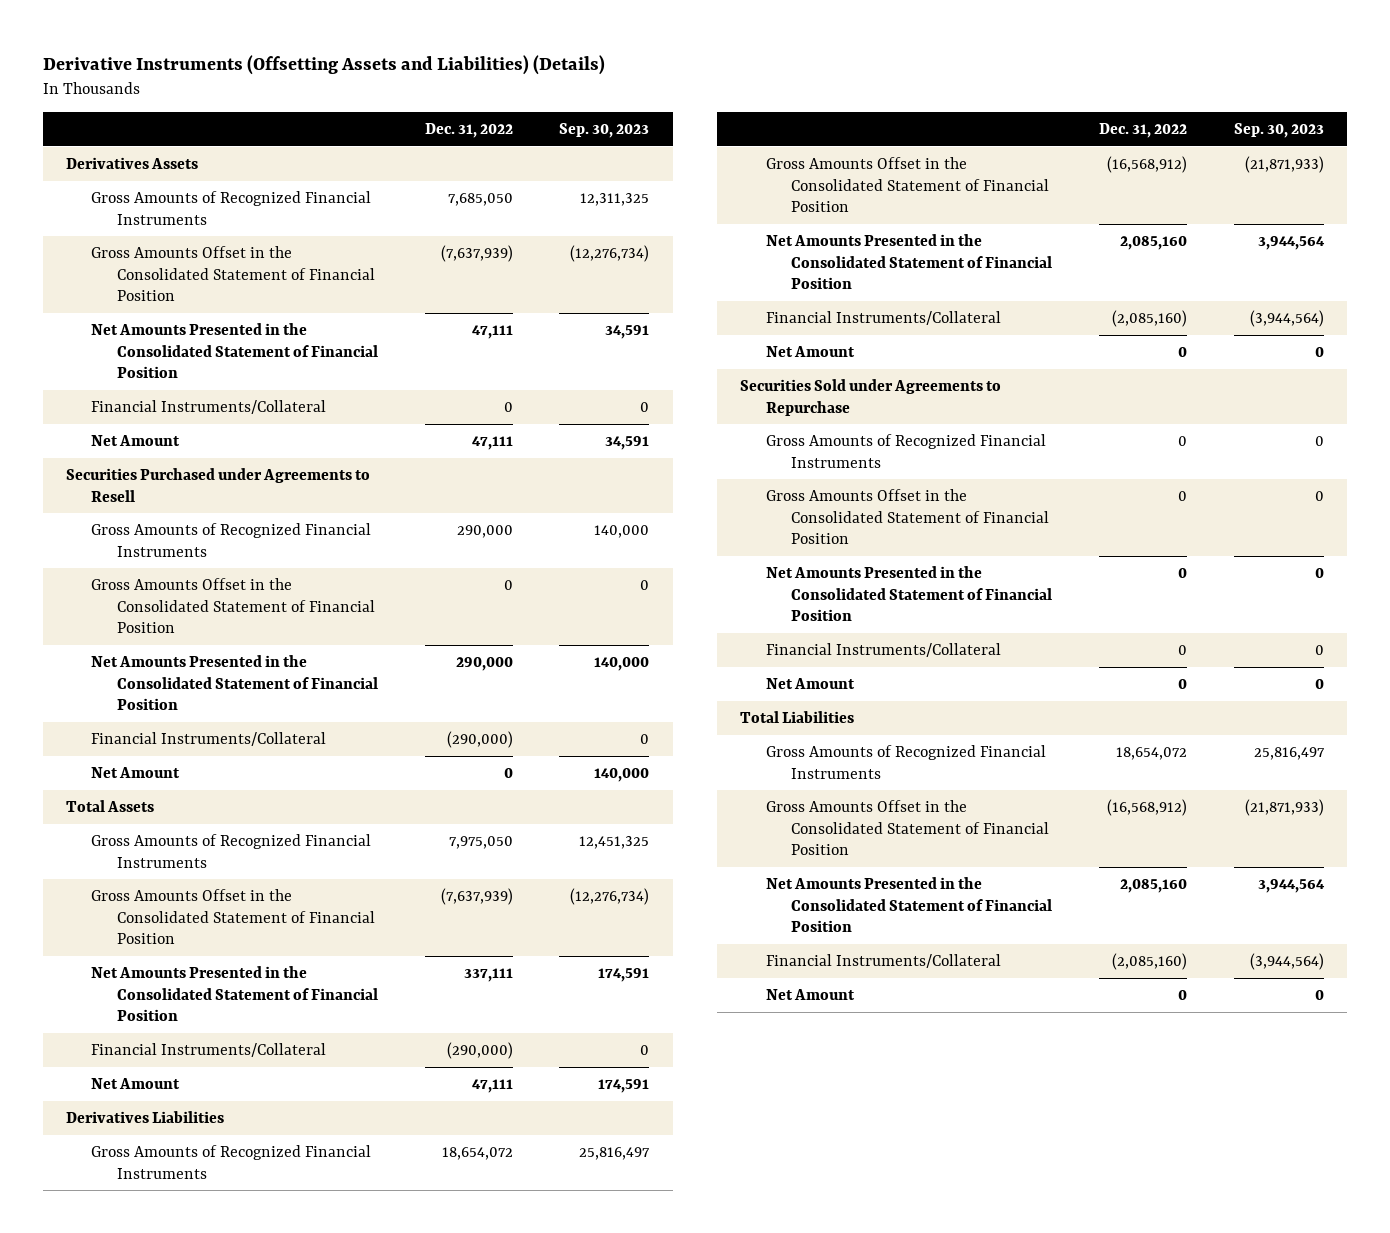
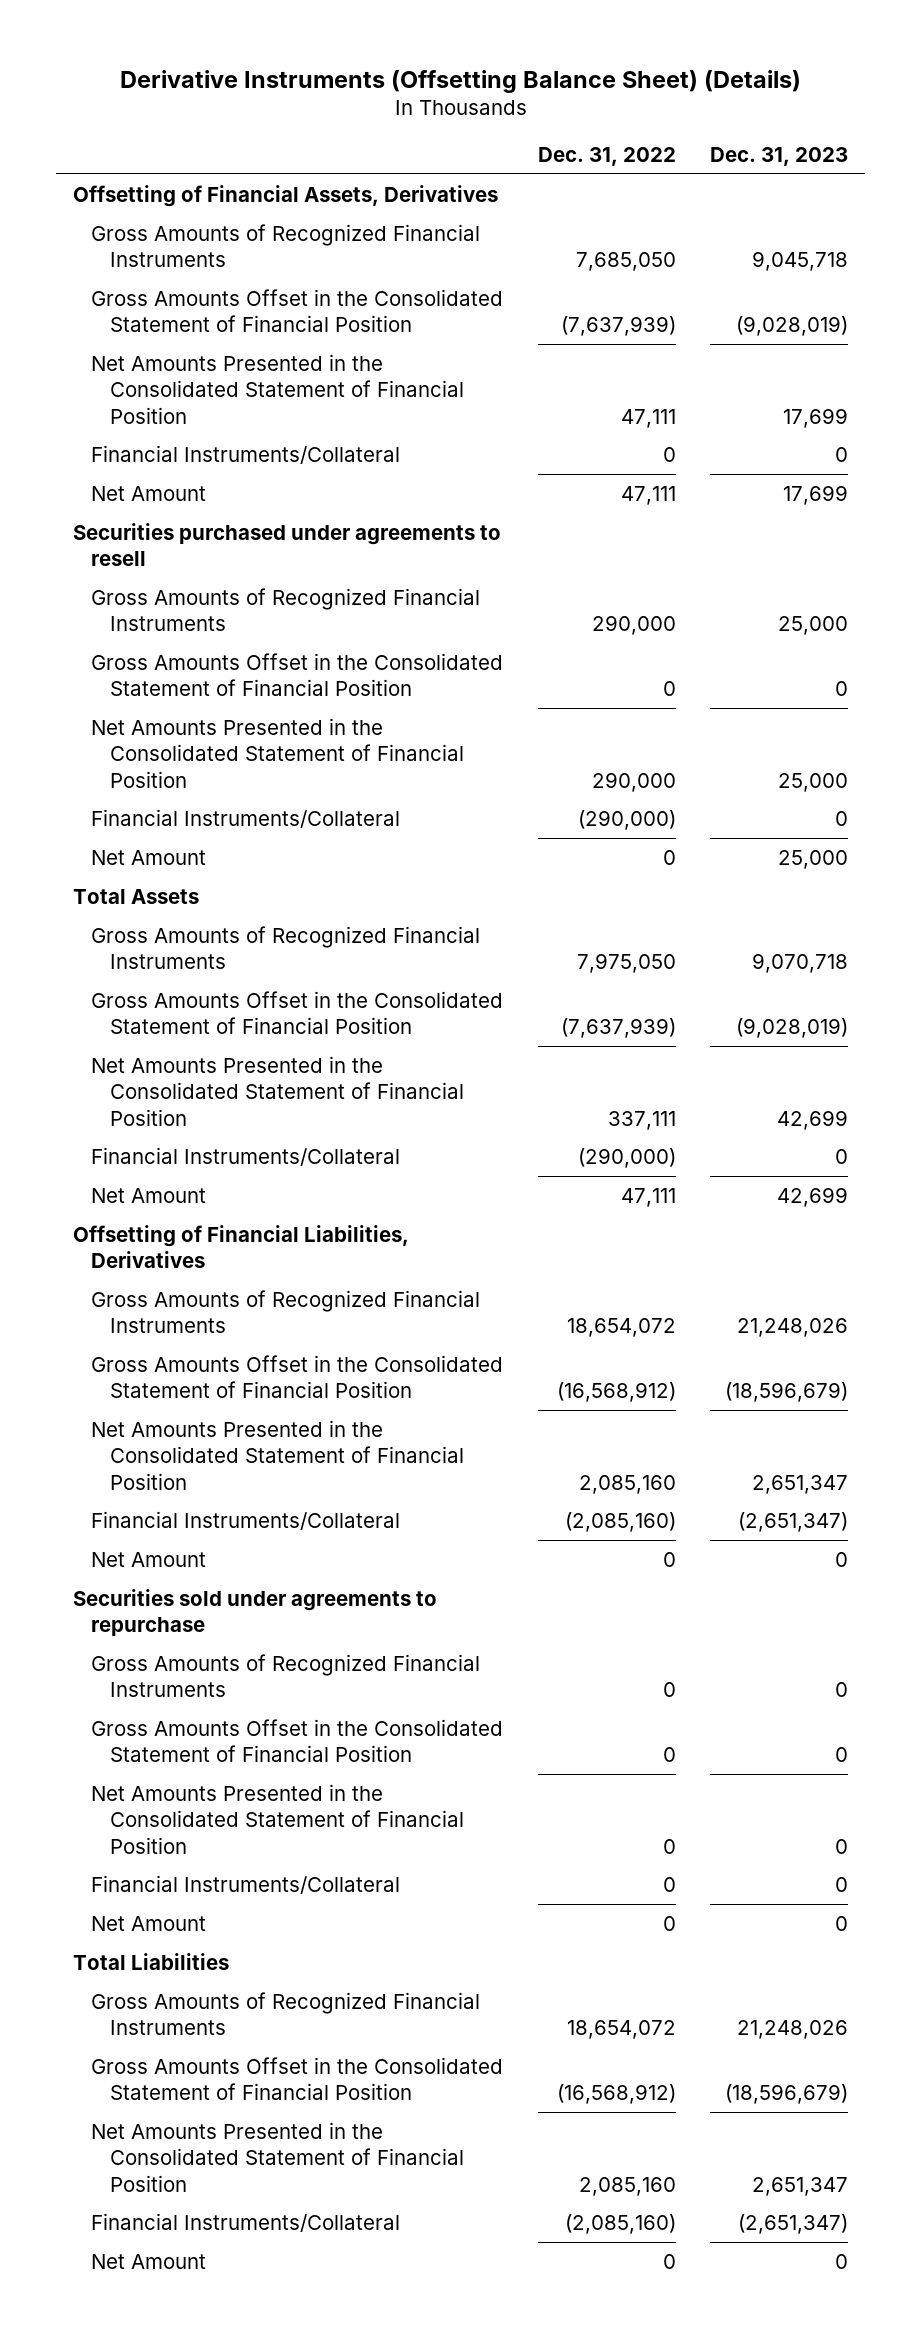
- Derivative Instruments (Offsetting Assets and Liabilities) (Details)
+ Derivative Instruments (Offsetting Balance Sheet) (Details)
- | Dec. 31, 2022 | Sep. 30, 2023
+ | Dec. 31, 2022 | Dec. 31, 2023
- Derivatives Assets
+ Offsetting of Financial Assets, Derivatives
- Securities Purchased under Agreements to Resell
+ Securities purchased under agreements to resell
- Derivatives Liabilities
+ Offsetting of Financial Liabilities, Derivatives
- Securities Sold under Agreements to Repurchase
+ Securities sold under agreements to repurchase

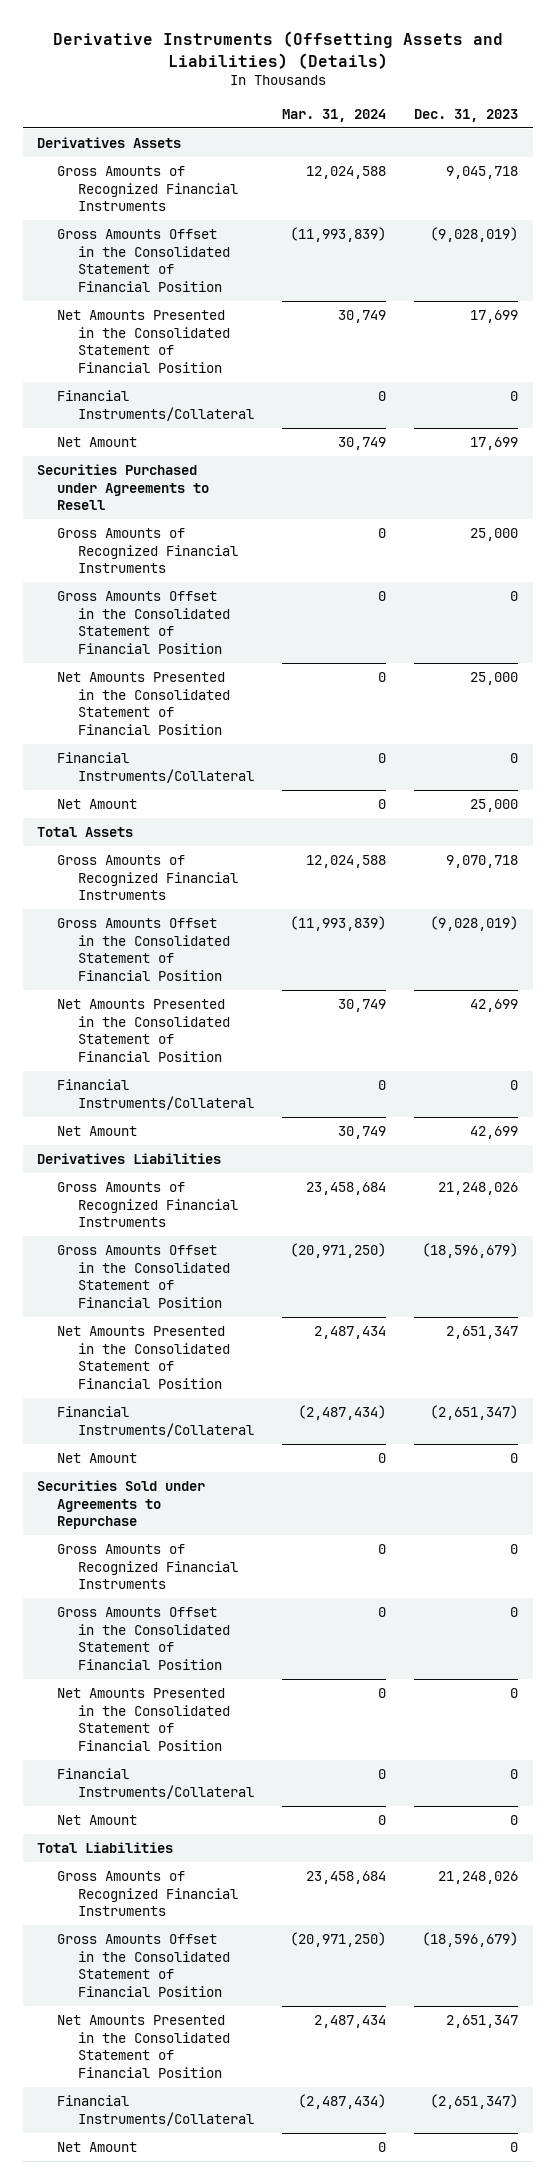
- Derivative Instruments (Offsetting Balance Sheet) (Details)
+ Derivative Instruments (Offsetting Assets and Liabilities) (Details)
- | Dec. 31, 2022 | Dec. 31, 2023
+ | Mar. 31, 2024 | Dec. 31, 2023
- Offsetting of Financial Assets, Derivatives
+ Derivatives Assets
- Securities purchased under agreements to resell
+ Securities Purchased under Agreements to Resell
- Offsetting of Financial Liabilities, Derivatives
+ Derivatives Liabilities
- Securities sold under agreements to repurchase
+ Securities Sold under Agreements to Repurchase

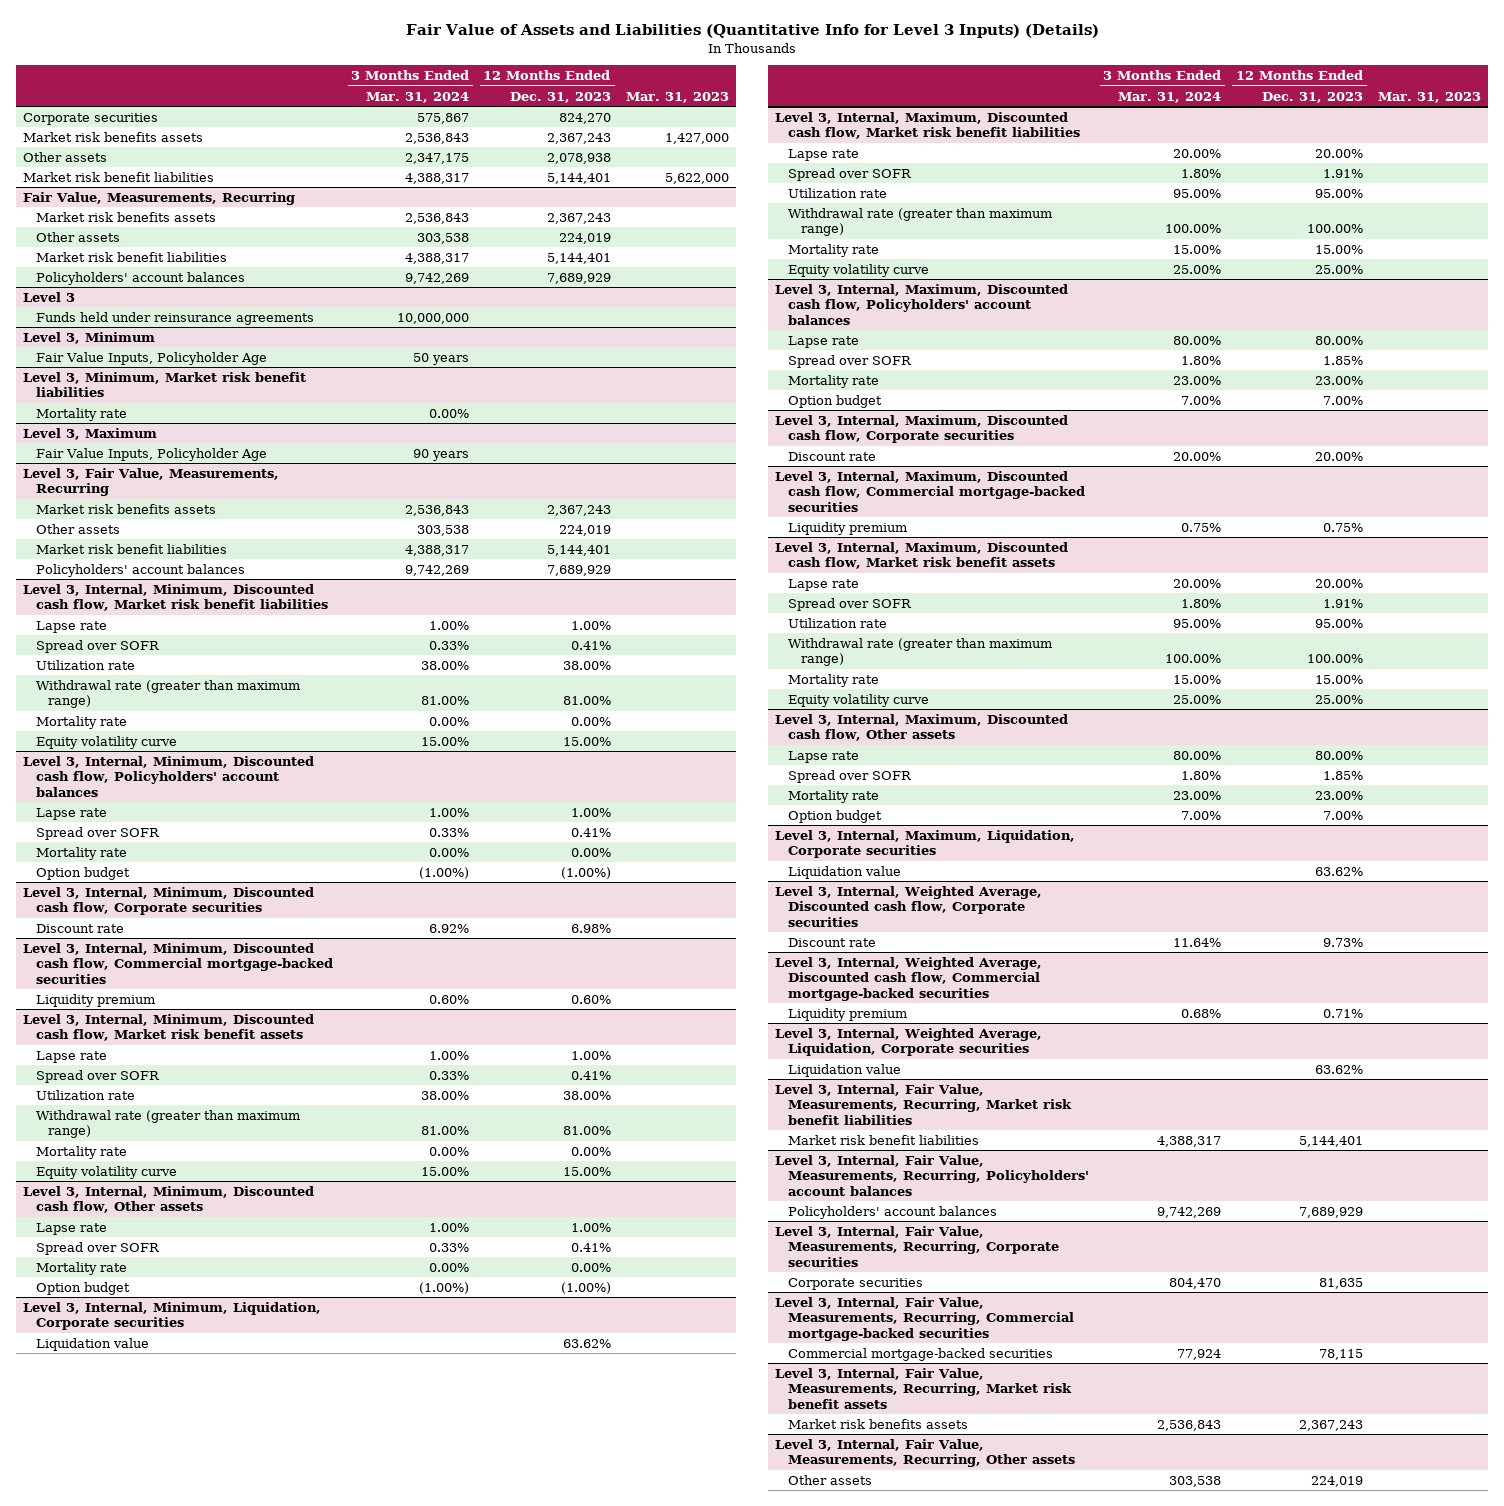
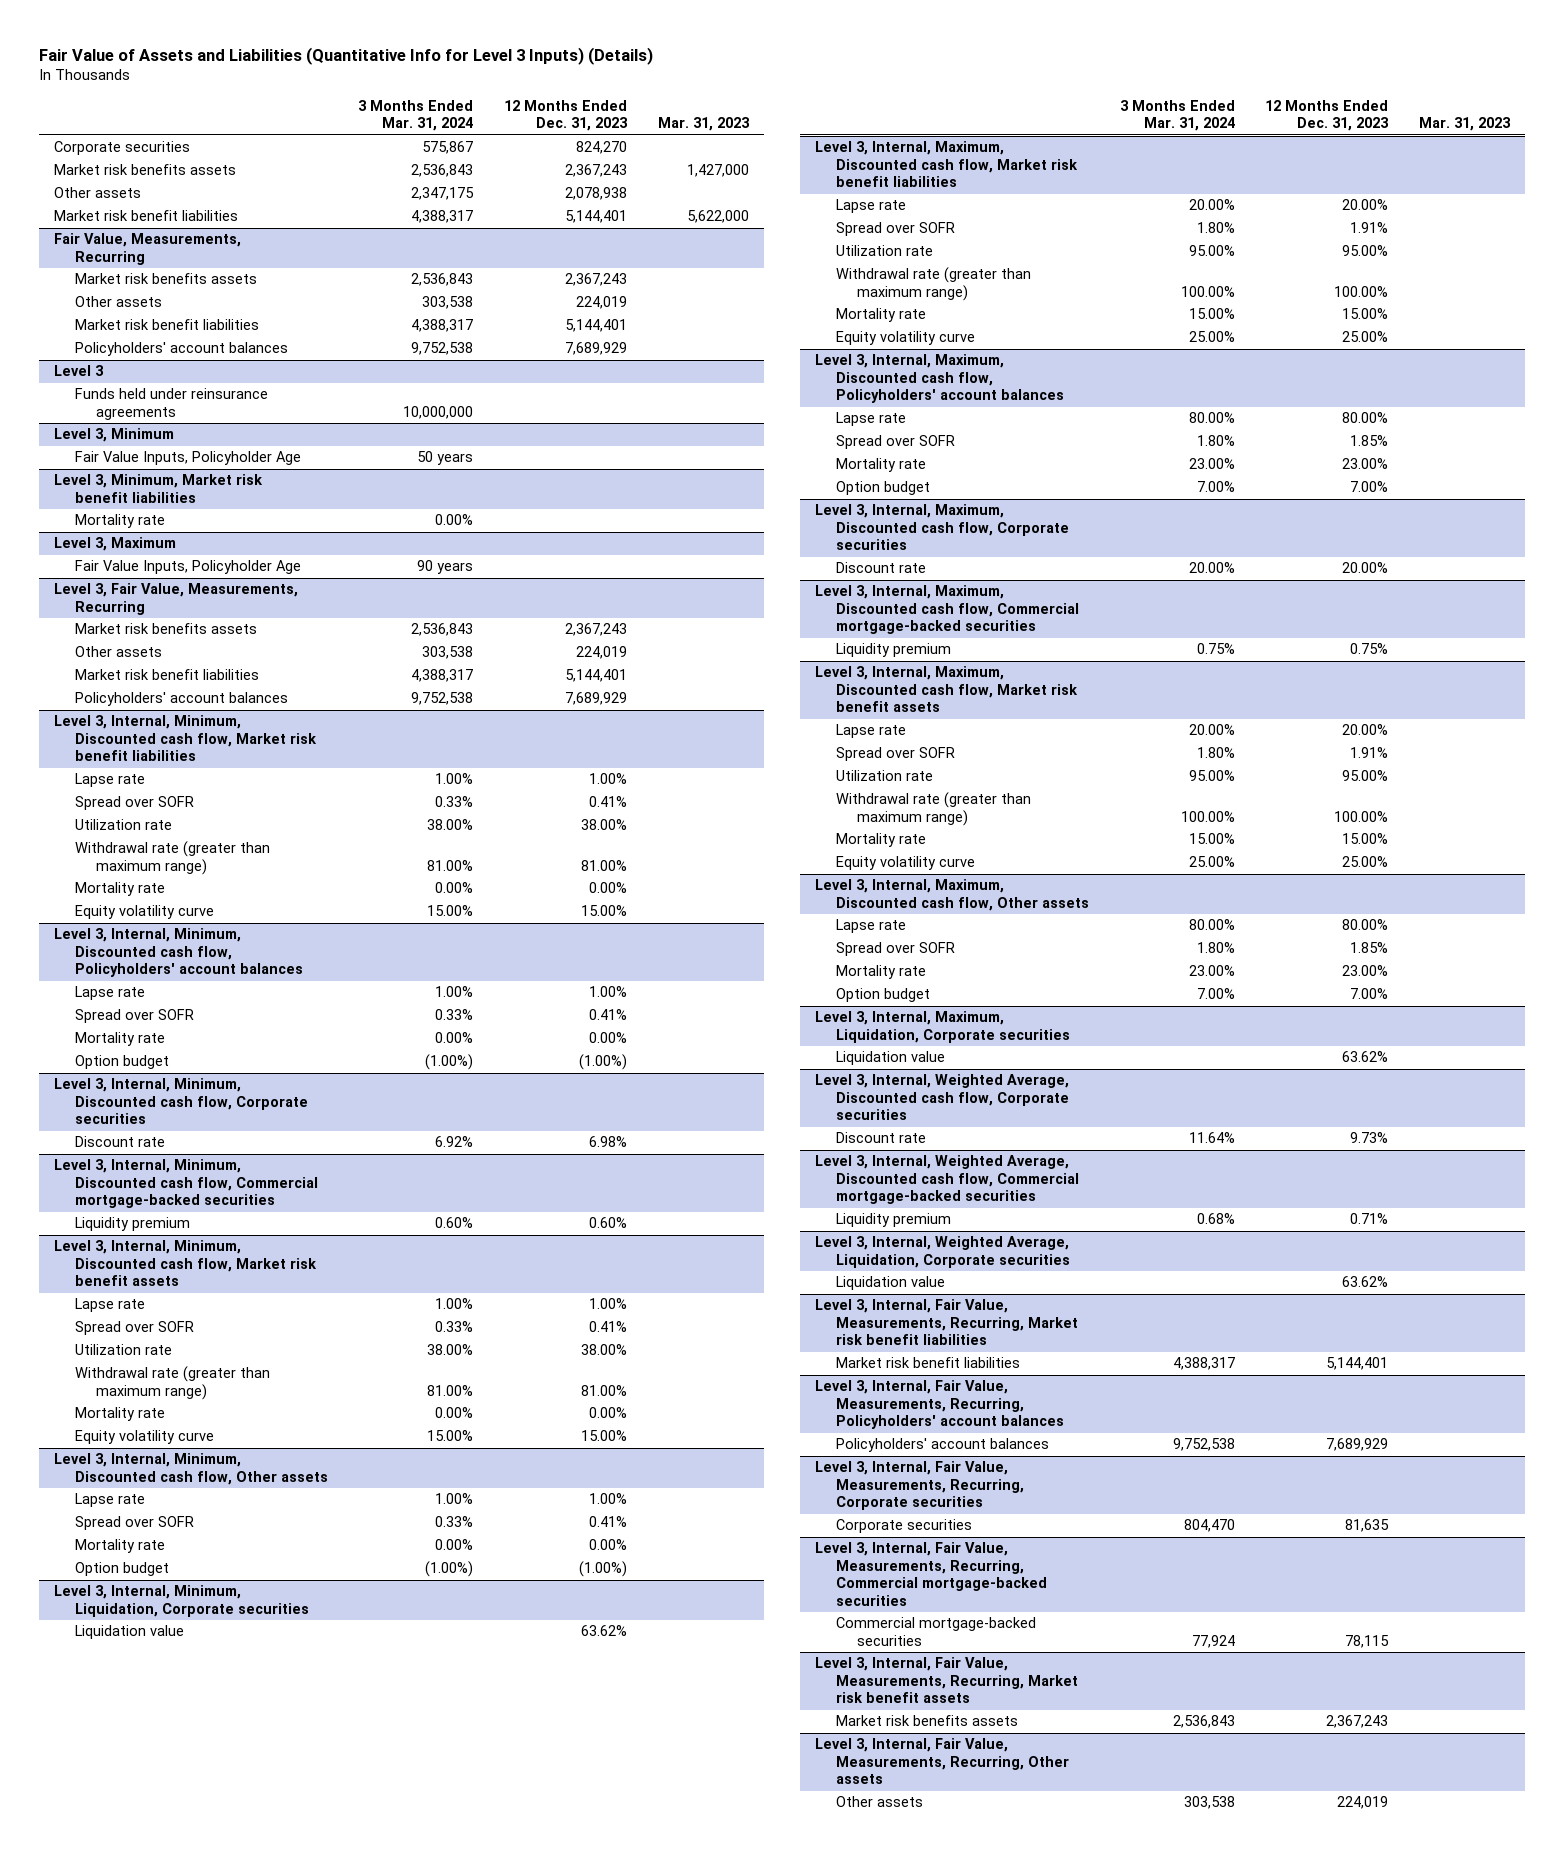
@ Fair Value, Measurements, Recurring
- Policyholders' account balances | 9,742,269 | 7,689,929 |
+ Policyholders' account balances | 9,752,538 | 7,689,929 |
@ Level 3, Fair Value, Measurements, Recurring
- Policyholders' account balances | 9,742,269 | 7,689,929 |
+ Policyholders' account balances | 9,752,538 | 7,689,929 |
@ Level 3, Internal, Fair Value, Measurements, Recurring, Policyholders' account balances
- Policyholders' account balances | 9,742,269 | 7,689,929 |
+ Policyholders' account balances | 9,752,538 | 7,689,929 |

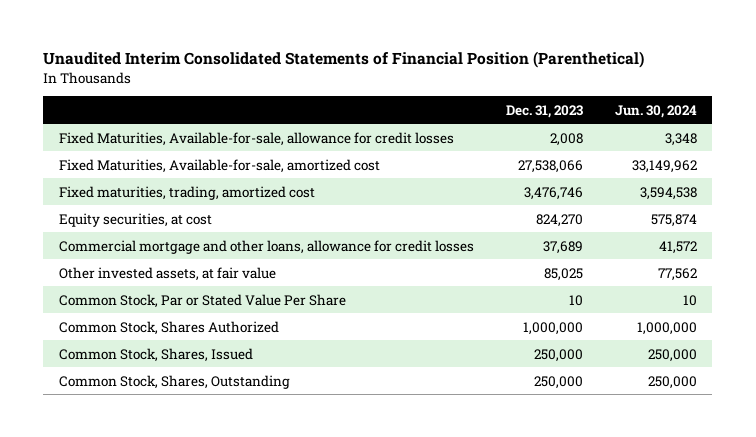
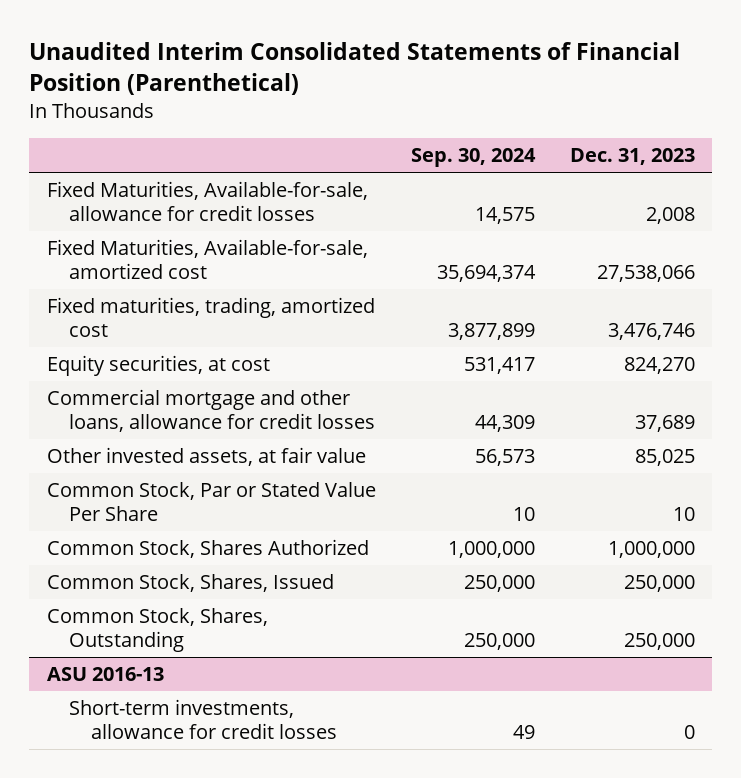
- | Dec. 31, 2023 | Jun. 30, 2024
+ | Sep. 30, 2024 | Dec. 31, 2023
+ ASU 2016-13
+ Short-term investments, allowance for credit losses | 49 | 0

